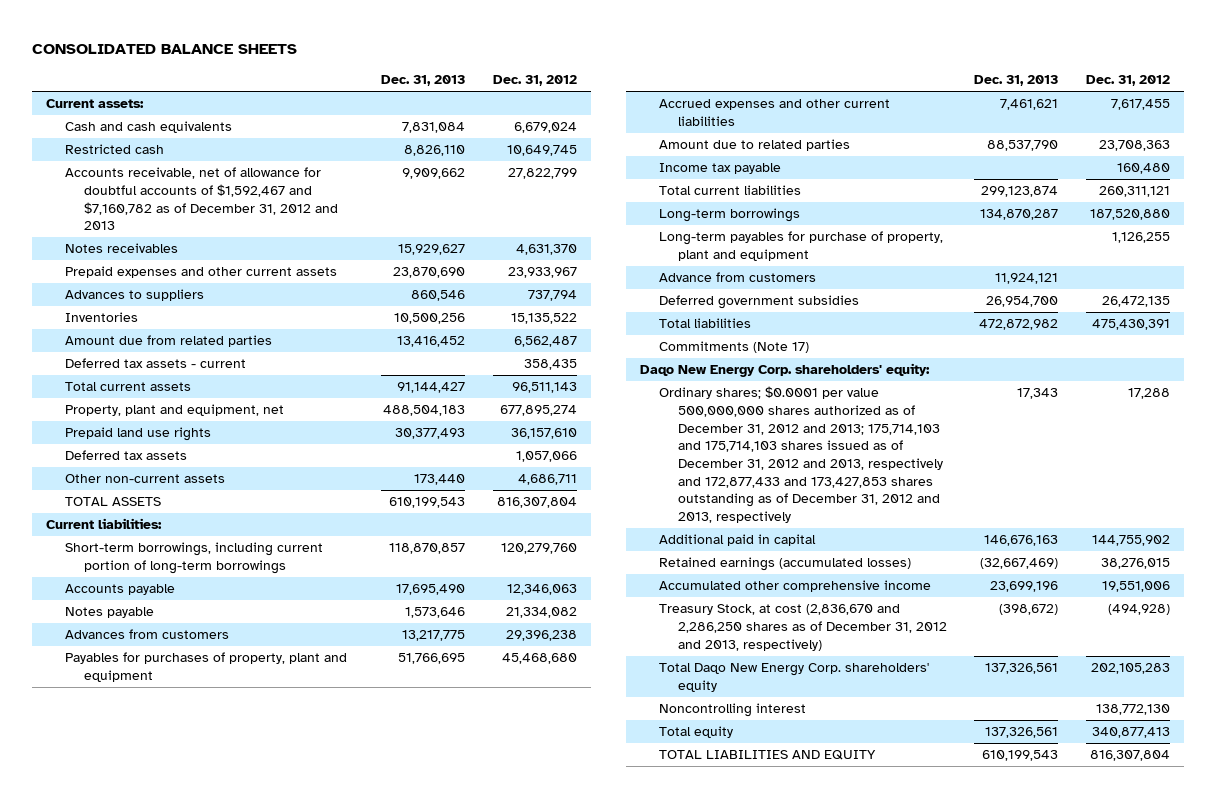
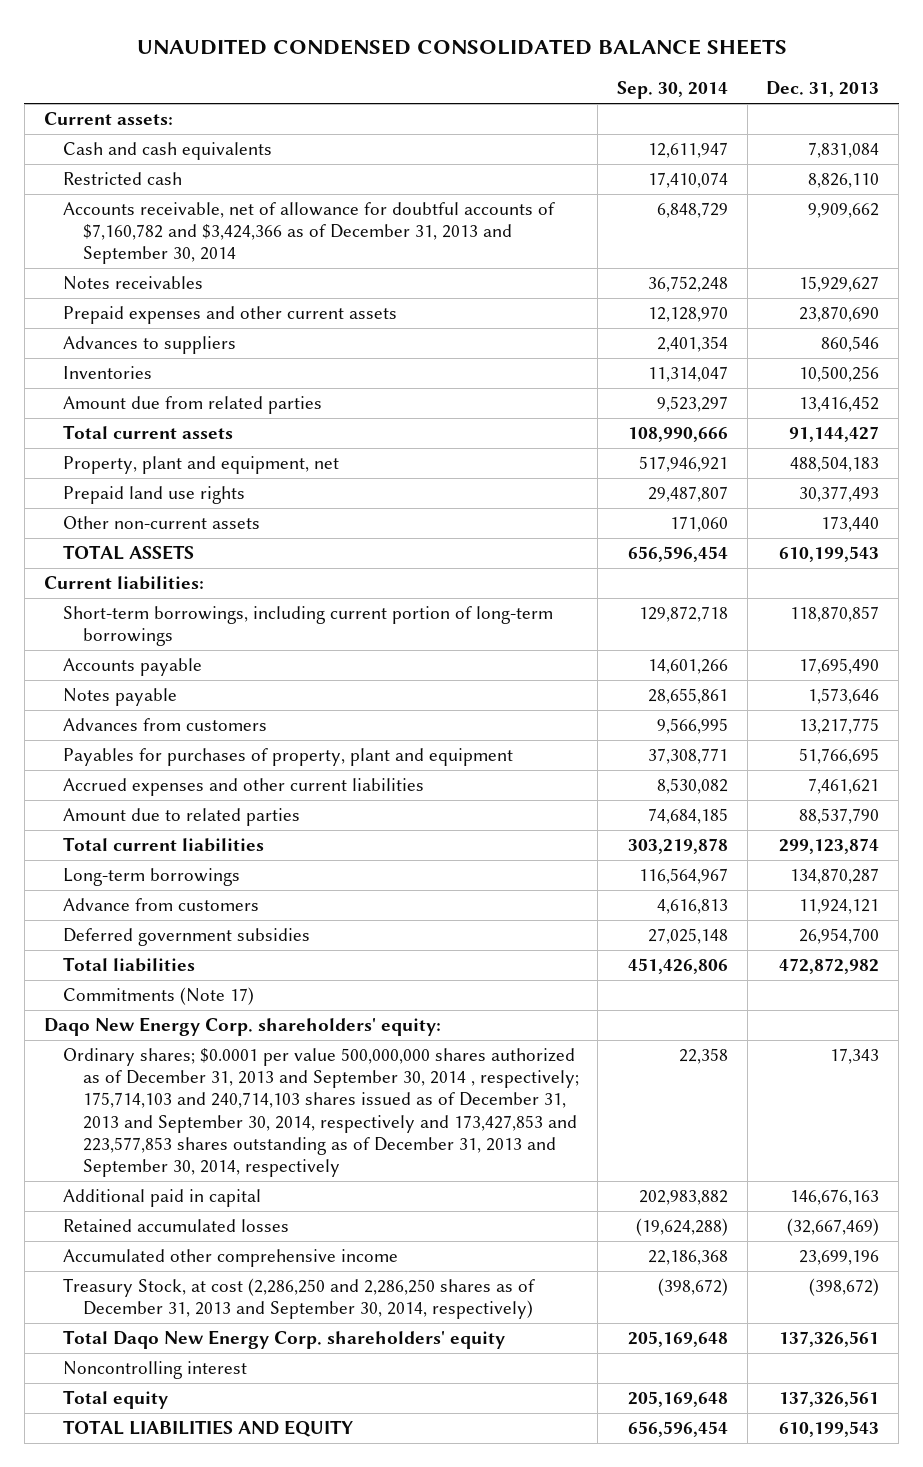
- CONSOLIDATED BALANCE SHEETS
+ UNAUDITED CONDENSED CONSOLIDATED BALANCE SHEETS
- | Dec. 31, 2013 | Dec. 31, 2012
+ | Sep. 30, 2014 | Dec. 31, 2013
- Accounts receivable, net of allowance for doubtful accounts of $1,592,467 and $7,160,782 as of December 31, 2012 and 2013 | 9,909,662 | 27,822,799
+ Accounts receivable, net of allowance for doubtful accounts of $7,160,782 and $3,424,366 as of December 31, 2013 and September 30, 2014 | 6,848,729 | 9,909,662
- Deferred tax assets - current | | 358,435
- Deferred tax assets | | 1,057,066
- Income tax payable | | 160,480
- Long-term payables for purchase of property, plant and equipment | | 1,126,255
- Ordinary shares; $0.0001 per value 500,000,000 shares authorized as of December 31, 2012 and 2013; 175,714,103 and 175,714,103 shares issued as of December 31, 2012 and 2013, respectively and 172,877,433 and 173,427,853 shares outstanding as of December 31, 2012 and 2013, respectively | 17,343 | 17,288
+ Ordinary shares; $0.0001 per value 500,000,000 shares authorized as of December 31, 2013 and September 30, 2014 , respectively; 175,714,103 and 240,714,103 shares issued as of December 31, 2013 and September 30, 2014, respectively and 173,427,853 and 223,577,853 shares outstanding as of December 31, 2013 and September 30, 2014, respectively | 22,358 | 17,343
- Retained earnings (accumulated losses) | (32,667,469) | 38,276,015
+ Retained accumulated losses | (19,624,288) | (32,667,469)
- Treasury Stock, at cost (2,836,670 and 2,286,250 shares as of December 31, 2012 and 2013, respectively) | (398,672) | (494,928)
+ Treasury Stock, at cost (2,286,250 and 2,286,250 shares as of December 31, 2013 and September 30, 2014, respectively) | (398,672) | (398,672)

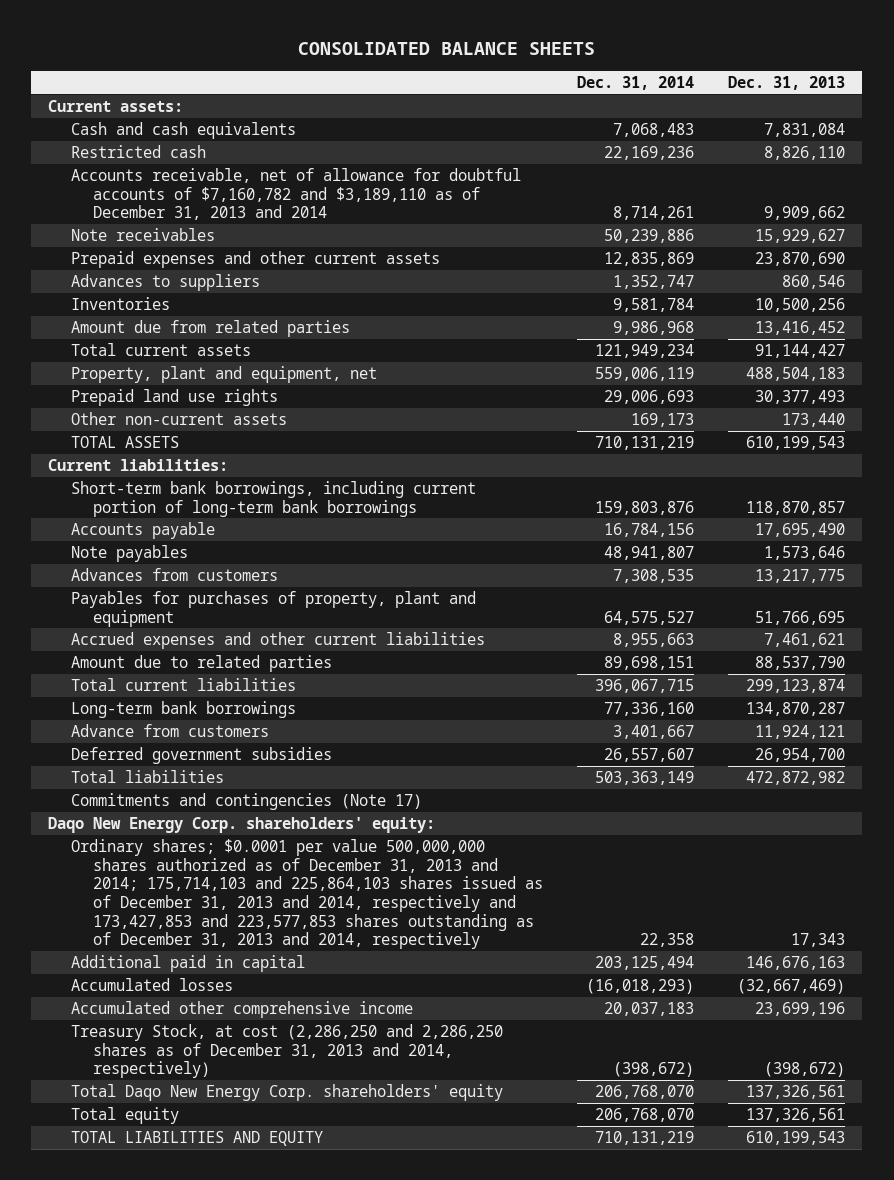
- UNAUDITED CONDENSED CONSOLIDATED BALANCE SHEETS
+ CONSOLIDATED BALANCE SHEETS
- | Sep. 30, 2014 | Dec. 31, 2013
+ | Dec. 31, 2014 | Dec. 31, 2013
- Accounts receivable, net of allowance for doubtful accounts of $7,160,782 and $3,424,366 as of December 31, 2013 and September 30, 2014 | 6,848,729 | 9,909,662
- Notes receivables | 36,752,248 | 15,929,627
+ Accounts receivable, net of allowance for doubtful accounts of $7,160,782 and $3,189,110 as of December 31, 2013 and 2014 | 8,714,261 | 9,909,662
+ Note receivables | 50,239,886 | 15,929,627
- Short-term borrowings, including current portion of long-term borrowings | 129,872,718 | 118,870,857
+ Short-term bank borrowings, including current portion of long-term bank borrowings | 159,803,876 | 118,870,857
- Notes payable | 28,655,861 | 1,573,646
+ Note payables | 48,941,807 | 1,573,646
- Long-term borrowings | 116,564,967 | 134,870,287
+ Long-term bank borrowings | 77,336,160 | 134,870,287
- Commitments (Note 17)
+ Commitments and contingencies (Note 17)
- Ordinary shares; $0.0001 per value 500,000,000 shares authorized as of December 31, 2013 and September 30, 2014 , respectively; 175,714,103 and 240,714,103 shares issued as of December 31, 2013 and September 30, 2014, respectively and 173,427,853 and 223,577,853 shares outstanding as of December 31, 2013 and September 30, 2014, respectively | 22,358 | 17,343
+ Ordinary shares; $0.0001 per value 500,000,000 shares authorized as of December 31, 2013 and 2014; 175,714,103 and 225,864,103 shares issued as of December 31, 2013 and 2014, respectively and 173,427,853 and 223,577,853 shares outstanding as of December 31, 2013 and 2014, respectively | 22,358 | 17,343
- Retained accumulated losses | (19,624,288) | (32,667,469)
+ Accumulated losses | (16,018,293) | (32,667,469)
- Treasury Stock, at cost (2,286,250 and 2,286,250 shares as of December 31, 2013 and September 30, 2014, respectively) | (398,672) | (398,672)
+ Treasury Stock, at cost (2,286,250 and 2,286,250 shares as of December 31, 2013 and 2014, respectively) | (398,672) | (398,672)
- Noncontrolling interest

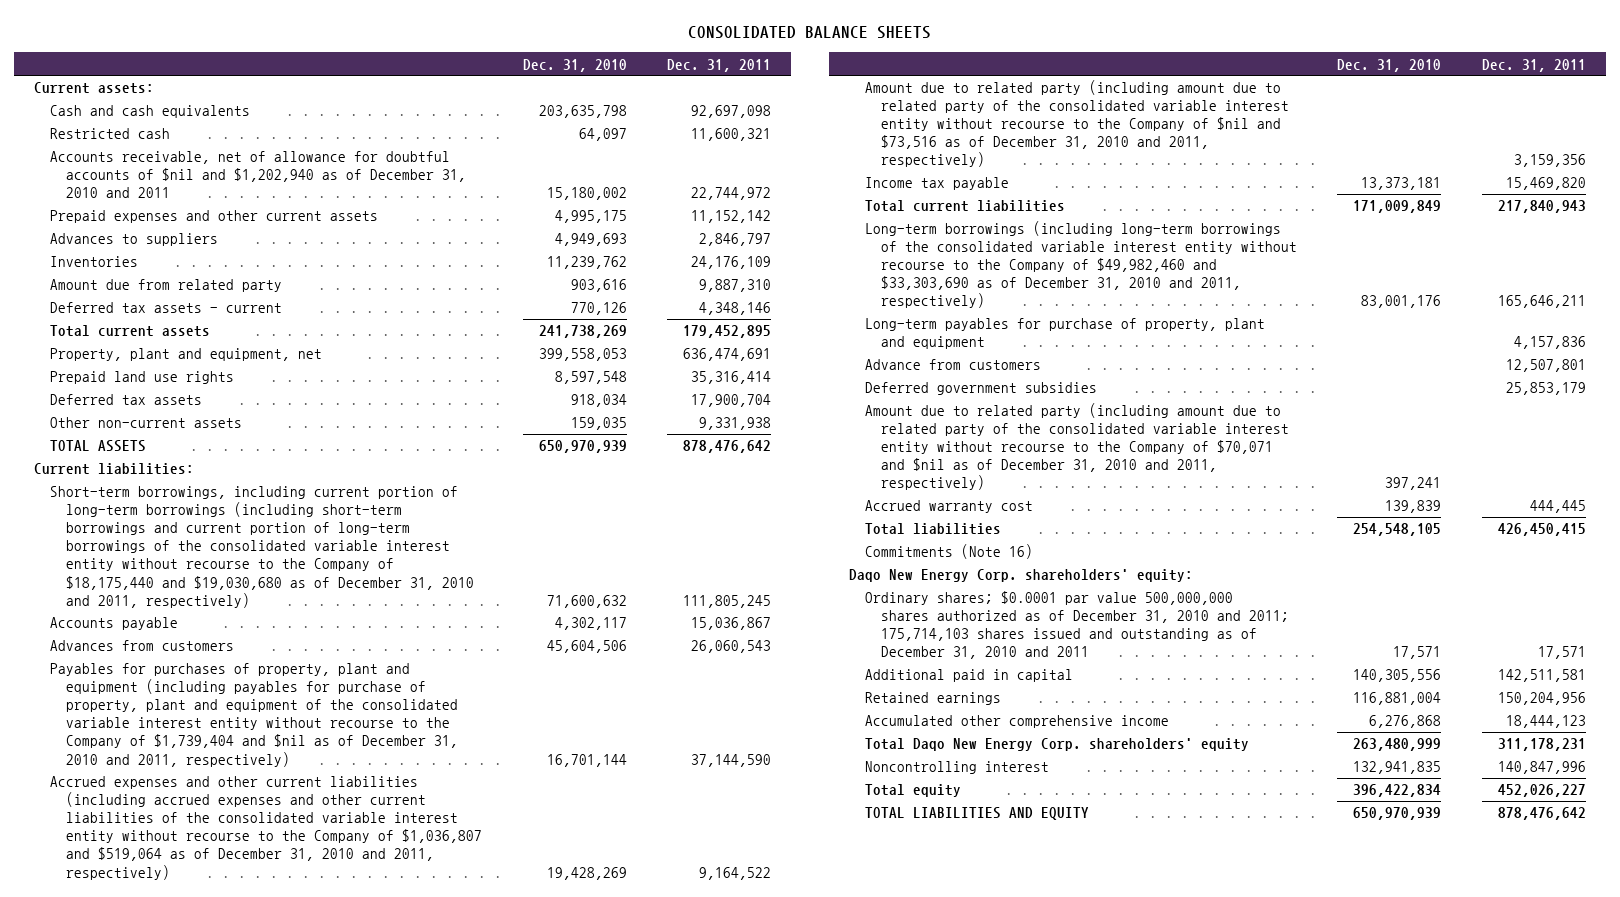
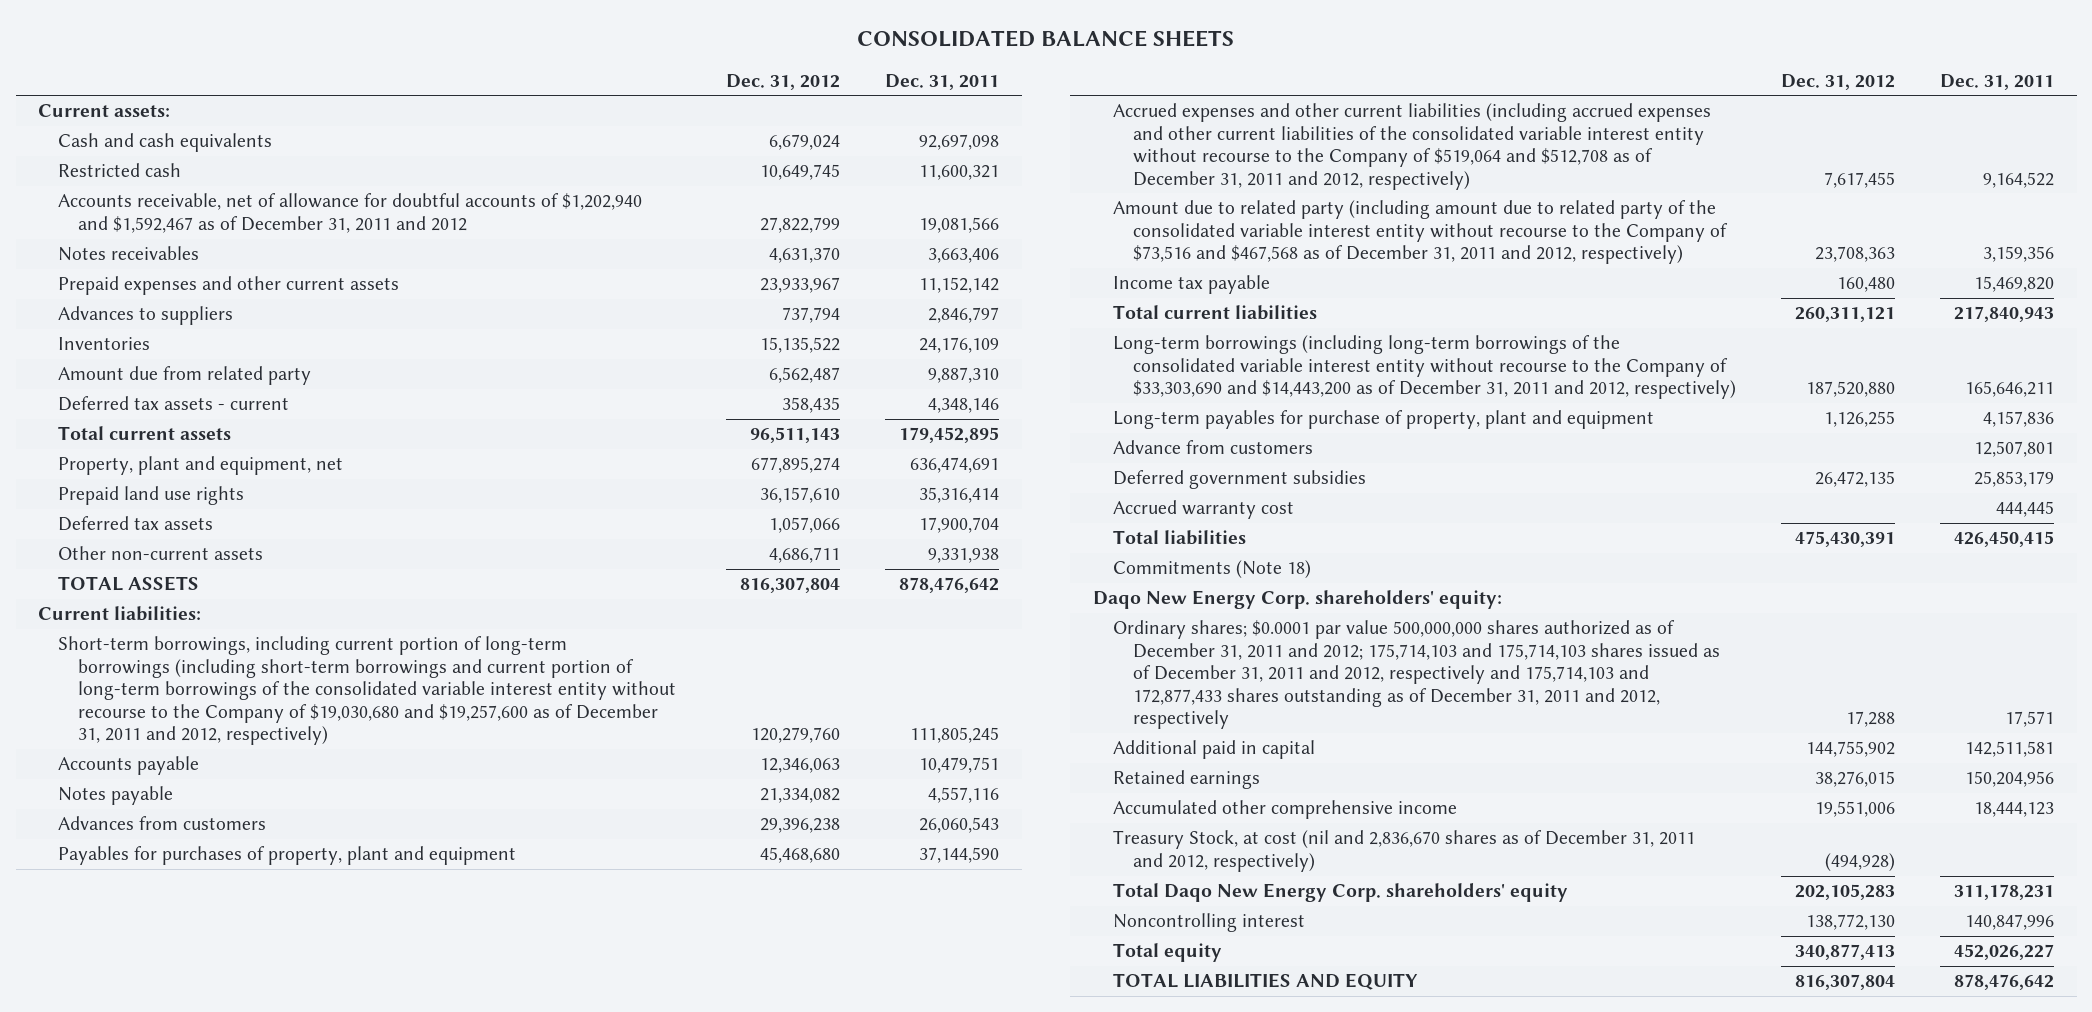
- | Dec. 31, 2010 | Dec. 31, 2011
+ | Dec. 31, 2012 | Dec. 31, 2011
- Accounts receivable, net of allowance for doubtful accounts of $nil and $1,202,940 as of December 31, 2010 and 2011 | 15,180,002 | 22,744,972
+ Accounts receivable, net of allowance for doubtful accounts of $1,202,940 and $1,592,467 as of December 31, 2011 and 2012 | 27,822,799 | 19,081,566
+ Notes receivables | 4,631,370 | 3,663,406
- Short-term borrowings, including current portion of long-term borrowings (including short-term borrowings and current portion of long-term borrowings of the consolidated variable interest entity without recourse to the Company of $18,175,440 and $19,030,680 as of December 31, 2010 and 2011, respectively) | 71,600,632 | 111,805,245
- Accounts payable | 4,302,117 | 15,036,867
+ Short-term borrowings, including current portion of long-term borrowings (including short-term borrowings and current portion of long-term borrowings of the consolidated variable interest entity without recourse to the Company of $19,030,680 and $19,257,600 as of December 31, 2011 and 2012, respectively) | 120,279,760 | 111,805,245
+ Accounts payable | 12,346,063 | 10,479,751
+ Notes payable | 21,334,082 | 4,557,116
- Payables for purchases of property, plant and equipment (including payables for purchase of property, plant and equipment of the consolidated variable interest entity without recourse to the Company of $1,739,404 and $nil as of December 31, 2010 and 2011, respectively) | 16,701,144 | 37,144,590
- Accrued expenses and other current liabilities (including accrued expenses and other current liabilities of the consolidated variable interest entity without recourse to the Company of $1,036,807 and $519,064 as of December 31, 2010 and 2011, respectively) | 19,428,269 | 9,164,522
- Amount due to related party (including amount due to related party of the consolidated variable interest entity without recourse to the Company of $nil and $73,516 as of December 31, 2010 and 2011, respectively) | | 3,159,356
+ Payables for purchases of property, plant and equipment | 45,468,680 | 37,144,590
+ Accrued expenses and other current liabilities (including accrued expenses and other current liabilities of the consolidated variable interest entity without recourse to the Company of $519,064 and $512,708 as of December 31, 2011 and 2012, respectively) | 7,617,455 | 9,164,522
+ Amount due to related party (including amount due to related party of the consolidated variable interest entity without recourse to the Company of $73,516 and $467,568 as of December 31, 2011 and 2012, respectively) | 23,708,363 | 3,159,356
- Long-term borrowings (including long-term borrowings of the consolidated variable interest entity without recourse to the Company of $49,982,460 and $33,303,690 as of December 31, 2010 and 2011, respectively) | 83,001,176 | 165,646,211
+ Long-term borrowings (including long-term borrowings of the consolidated variable interest entity without recourse to the Company of $33,303,690 and $14,443,200 as of December 31, 2011 and 2012, respectively) | 187,520,880 | 165,646,211
- Amount due to related party (including amount due to related party of the consolidated variable interest entity without recourse to the Company of $70,071 and $nil as of December 31, 2010 and 2011, respectively) | 397,241 |
- Commitments (Note 16)
+ Commitments (Note 18)
- Ordinary shares; $0.0001 par value 500,000,000 shares authorized as of December 31, 2010 and 2011; 175,714,103 shares issued and outstanding as of December 31, 2010 and 2011 | 17,571 | 17,571
+ Ordinary shares; $0.0001 par value 500,000,000 shares authorized as of December 31, 2011 and 2012; 175,714,103 and 175,714,103 shares issued as of December 31, 2011 and 2012, respectively and 175,714,103 and 172,877,433 shares outstanding as of December 31, 2011 and 2012, respectively | 17,288 | 17,571
+ Treasury Stock, at cost (nil and 2,836,670 shares as of December 31, 2011 and 2012, respectively) | (494,928) |

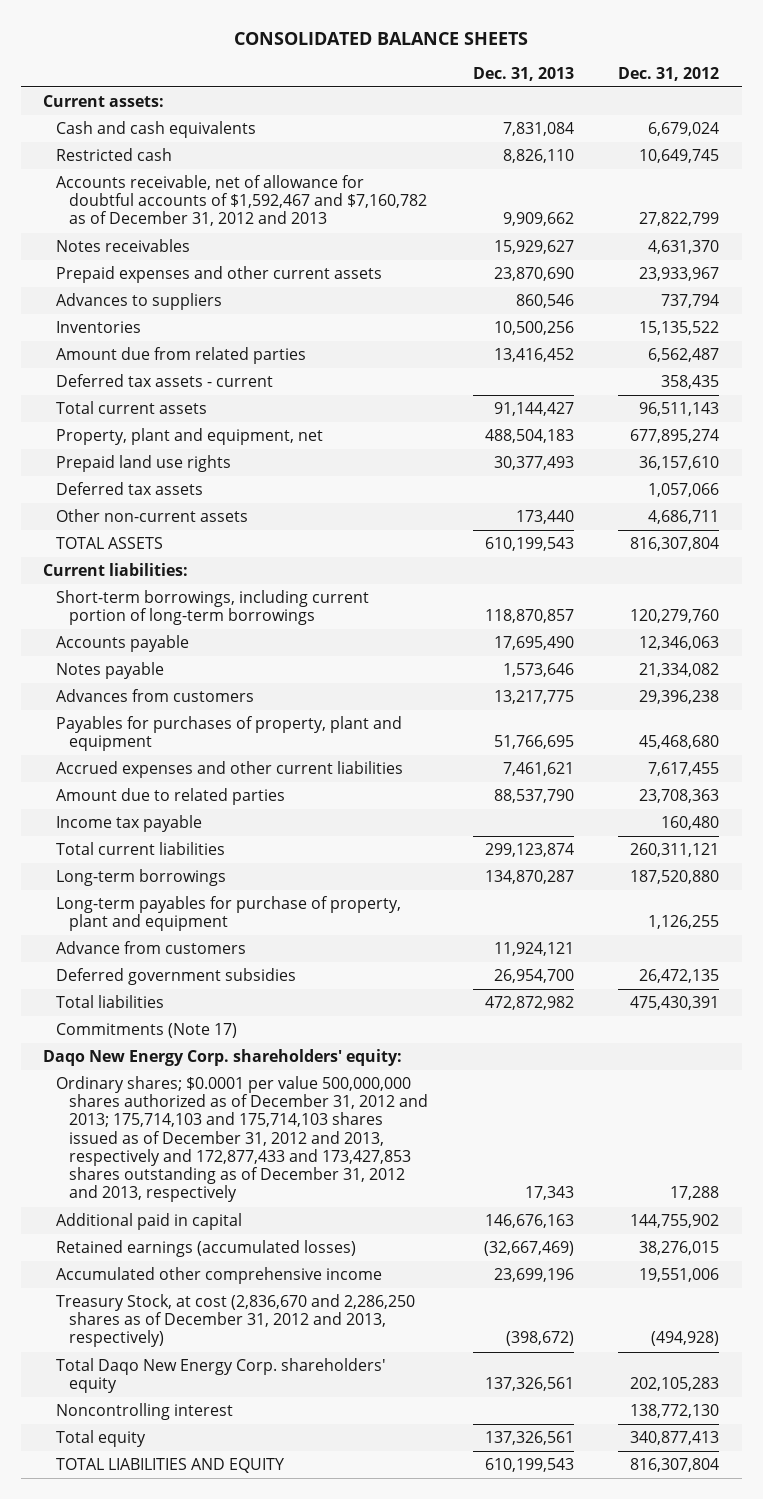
- | Dec. 31, 2012 | Dec. 31, 2011
+ | Dec. 31, 2013 | Dec. 31, 2012
- Accounts receivable, net of allowance for doubtful accounts of $1,202,940 and $1,592,467 as of December 31, 2011 and 2012 | 27,822,799 | 19,081,566
+ Accounts receivable, net of allowance for doubtful accounts of $1,592,467 and $7,160,782 as of December 31, 2012 and 2013 | 9,909,662 | 27,822,799
- Amount due from related party | 6,562,487 | 9,887,310
+ Amount due from related parties | 13,416,452 | 6,562,487
- Short-term borrowings, including current portion of long-term borrowings (including short-term borrowings and current portion of long-term borrowings of the consolidated variable interest entity without recourse to the Company of $19,030,680 and $19,257,600 as of December 31, 2011 and 2012, respectively) | 120,279,760 | 111,805,245
+ Short-term borrowings, including current portion of long-term borrowings | 118,870,857 | 120,279,760
- Accrued expenses and other current liabilities (including accrued expenses and other current liabilities of the consolidated variable interest entity without recourse to the Company of $519,064 and $512,708 as of December 31, 2011 and 2012, respectively) | 7,617,455 | 9,164,522
- Amount due to related party (including amount due to related party of the consolidated variable interest entity without recourse to the Company of $73,516 and $467,568 as of December 31, 2011 and 2012, respectively) | 23,708,363 | 3,159,356
+ Accrued expenses and other current liabilities | 7,461,621 | 7,617,455
+ Amount due to related parties | 88,537,790 | 23,708,363
- Long-term borrowings (including long-term borrowings of the consolidated variable interest entity without recourse to the Company of $33,303,690 and $14,443,200 as of December 31, 2011 and 2012, respectively) | 187,520,880 | 165,646,211
+ Long-term borrowings | 134,870,287 | 187,520,880
- Accrued warranty cost | | 444,445
- Commitments (Note 18)
+ Commitments (Note 17)
- Ordinary shares; $0.0001 par value 500,000,000 shares authorized as of December 31, 2011 and 2012; 175,714,103 and 175,714,103 shares issued as of December 31, 2011 and 2012, respectively and 175,714,103 and 172,877,433 shares outstanding as of December 31, 2011 and 2012, respectively | 17,288 | 17,571
+ Ordinary shares; $0.0001 per value 500,000,000 shares authorized as of December 31, 2012 and 2013; 175,714,103 and 175,714,103 shares issued as of December 31, 2012 and 2013, respectively and 172,877,433 and 173,427,853 shares outstanding as of December 31, 2012 and 2013, respectively | 17,343 | 17,288
- Retained earnings | 38,276,015 | 150,204,956
+ Retained earnings (accumulated losses) | (32,667,469) | 38,276,015
- Treasury Stock, at cost (nil and 2,836,670 shares as of December 31, 2011 and 2012, respectively) | (494,928) |
+ Treasury Stock, at cost (2,836,670 and 2,286,250 shares as of December 31, 2012 and 2013, respectively) | (398,672) | (494,928)

